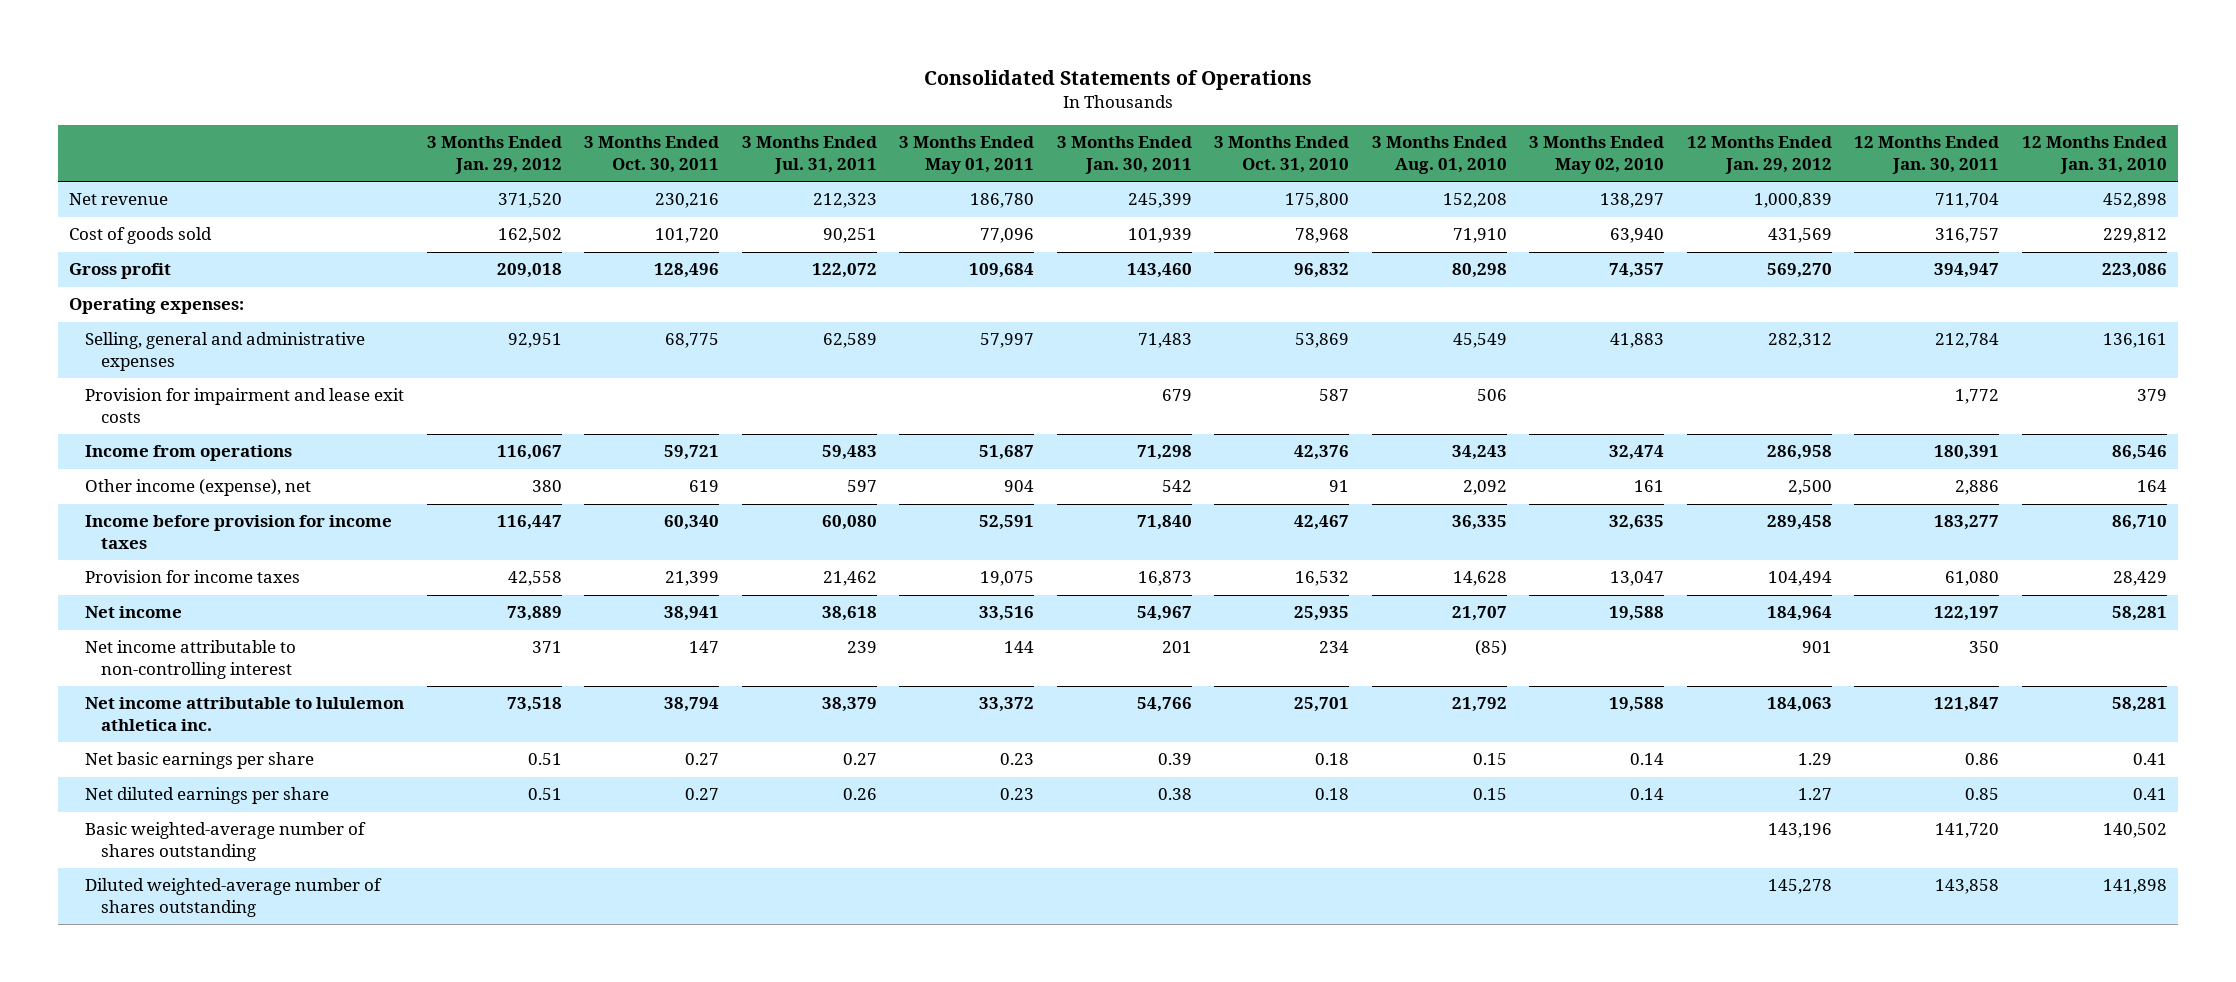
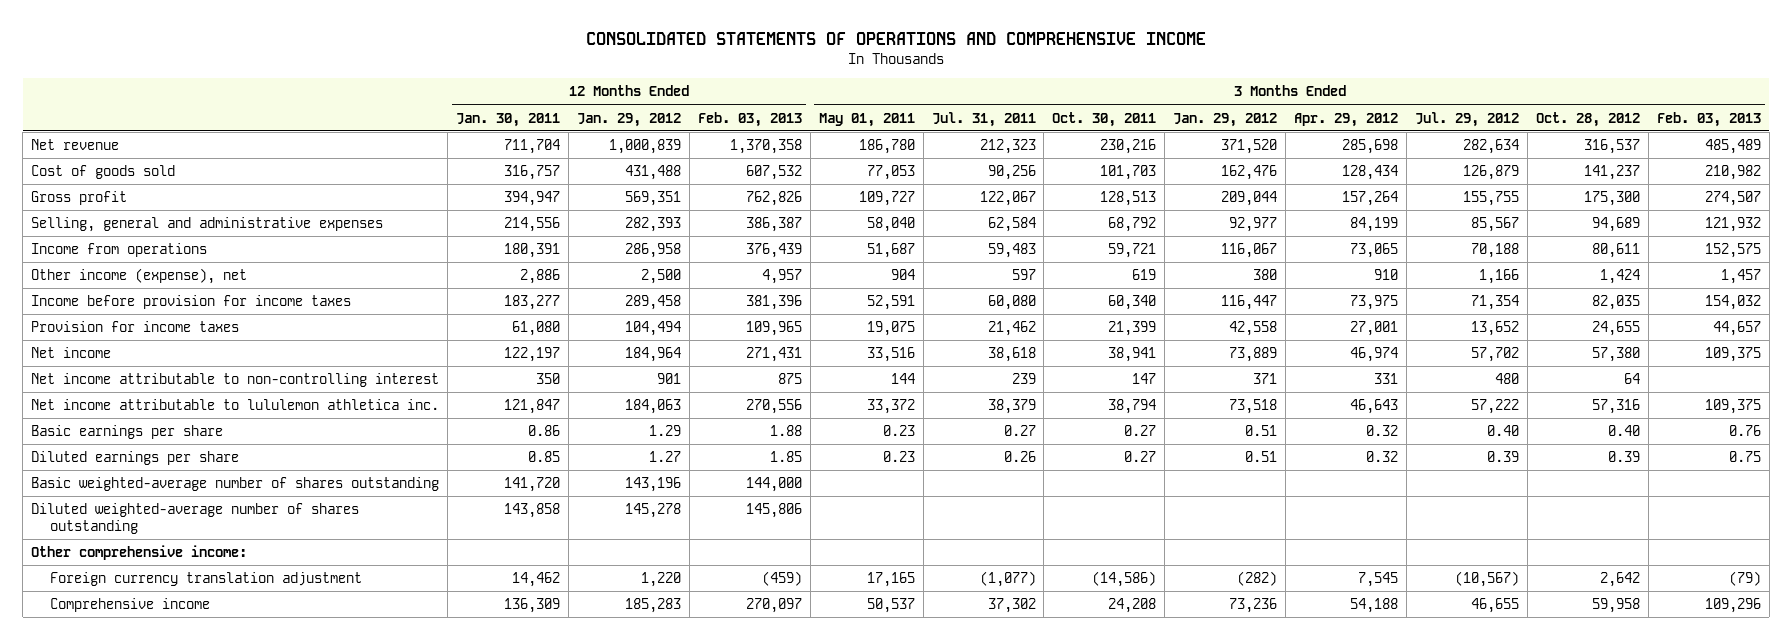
- Consolidated Statements of Operations
+ CONSOLIDATED STATEMENTS OF OPERATIONS AND COMPREHENSIVE INCOME
- | 3 Months Ended Jan. 29, 2012 | 3 Months Ended Oct. 30, 2011 | 3 Months Ended Jul. 31, 2011 | 3 Months Ended May 01, 2011 | 3 Months Ended Jan. 30, 2011 | 3 Months Ended Oct. 31, 2010 | 3 Months Ended Aug. 01, 2010 | 3 Months Ended May 02, 2010 | 12 Months Ended Jan. 29, 2012 | 12 Months Ended Jan. 30, 2011 | 12 Months Ended Jan. 31, 2010
+ | 12 Months Ended Jan. 30, 2011 | 12 Months Ended Jan. 29, 2012 | 12 Months Ended Feb. 03, 2013 | 3 Months Ended May 01, 2011 | 3 Months Ended Jul. 31, 2011 | 3 Months Ended Oct. 30, 2011 | 3 Months Ended Jan. 29, 2012 | 3 Months Ended Apr. 29, 2012 | 3 Months Ended Jul. 29, 2012 | 3 Months Ended Oct. 28, 2012 | 3 Months Ended Feb. 03, 2013
- Cost of goods sold | 162,502 | 101,720 | 90,251 | 77,096 | 101,939 | 78,968 | 71,910 | 63,940 | 431,569 | 316,757 | 229,812
- Gross profit | 209,018 | 128,496 | 122,072 | 109,684 | 143,460 | 96,832 | 80,298 | 74,357 | 569,270 | 394,947 | 223,086
- Operating expenses:
- Selling, general and administrative expenses | 92,951 | 68,775 | 62,589 | 57,997 | 71,483 | 53,869 | 45,549 | 41,883 | 282,312 | 212,784 | 136,161
- Provision for impairment and lease exit costs | | | | | 679 | 587 | 506 | | | 1,772 | 379
+ Cost of goods sold | 316,757 | 431,488 | 607,532 | 77,053 | 90,256 | 101,703 | 162,476 | 128,434 | 126,879 | 141,237 | 210,982
+ Gross profit | 394,947 | 569,351 | 762,826 | 109,727 | 122,067 | 128,513 | 209,044 | 157,264 | 155,755 | 175,300 | 274,507
+ Selling, general and administrative expenses | 214,556 | 282,393 | 386,387 | 58,040 | 62,584 | 68,792 | 92,977 | 84,199 | 85,567 | 94,689 | 121,932
- Net basic earnings per share | 0.51 | 0.27 | 0.27 | 0.23 | 0.39 | 0.18 | 0.15 | 0.14 | 1.29 | 0.86 | 0.41
- Net diluted earnings per share | 0.51 | 0.27 | 0.26 | 0.23 | 0.38 | 0.18 | 0.15 | 0.14 | 1.27 | 0.85 | 0.41
+ Basic earnings per share | 0.86 | 1.29 | 1.88 | 0.23 | 0.27 | 0.27 | 0.51 | 0.32 | 0.40 | 0.40 | 0.76
+ Diluted earnings per share | 0.85 | 1.27 | 1.85 | 0.23 | 0.26 | 0.27 | 0.51 | 0.32 | 0.39 | 0.39 | 0.75
+ Other comprehensive income:
+ Foreign currency translation adjustment | 14,462 | 1,220 | (459) | 17,165 | (1,077) | (14,586) | (282) | 7,545 | (10,567) | 2,642 | (79)
+ Comprehensive income | 136,309 | 185,283 | 270,097 | 50,537 | 37,302 | 24,208 | 73,236 | 54,188 | 46,655 | 59,958 | 109,296

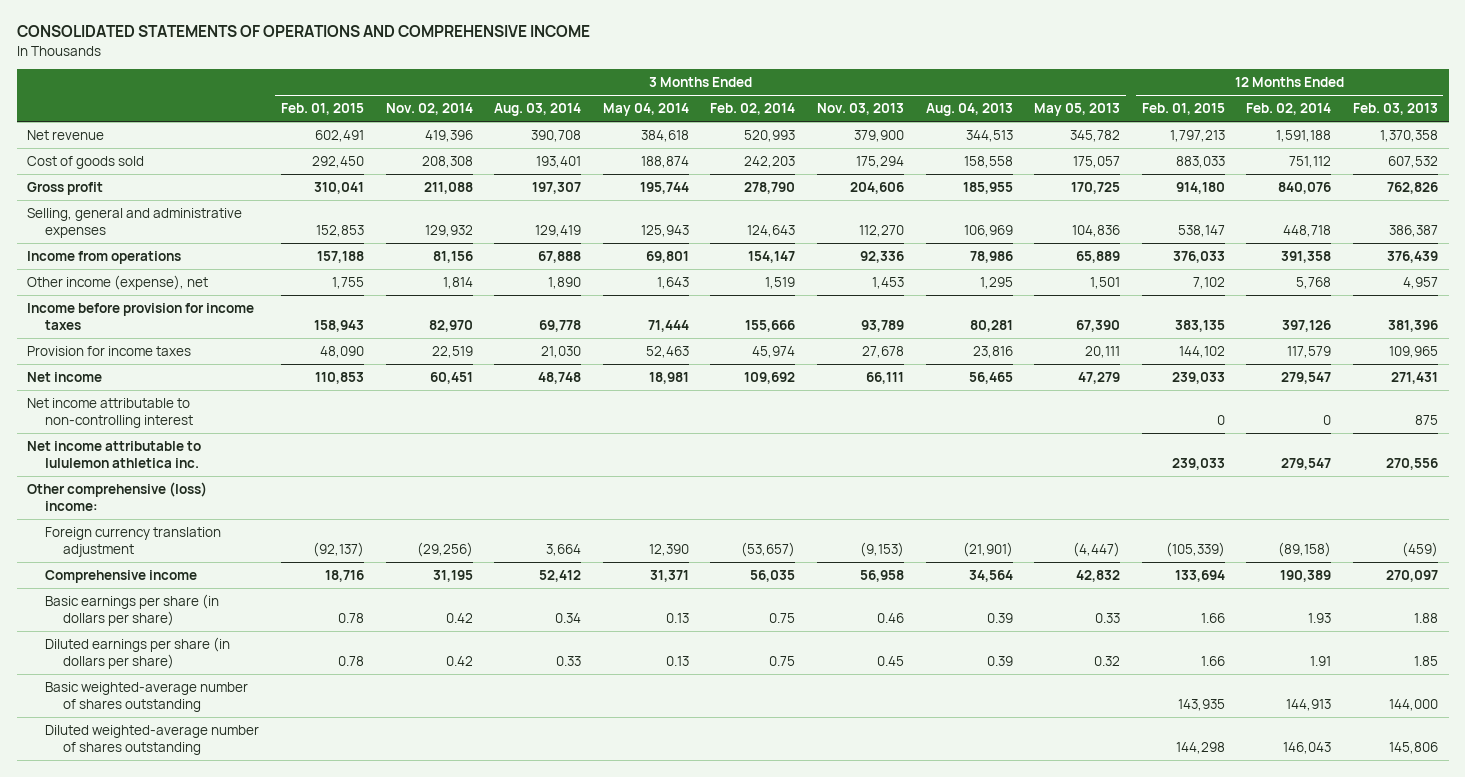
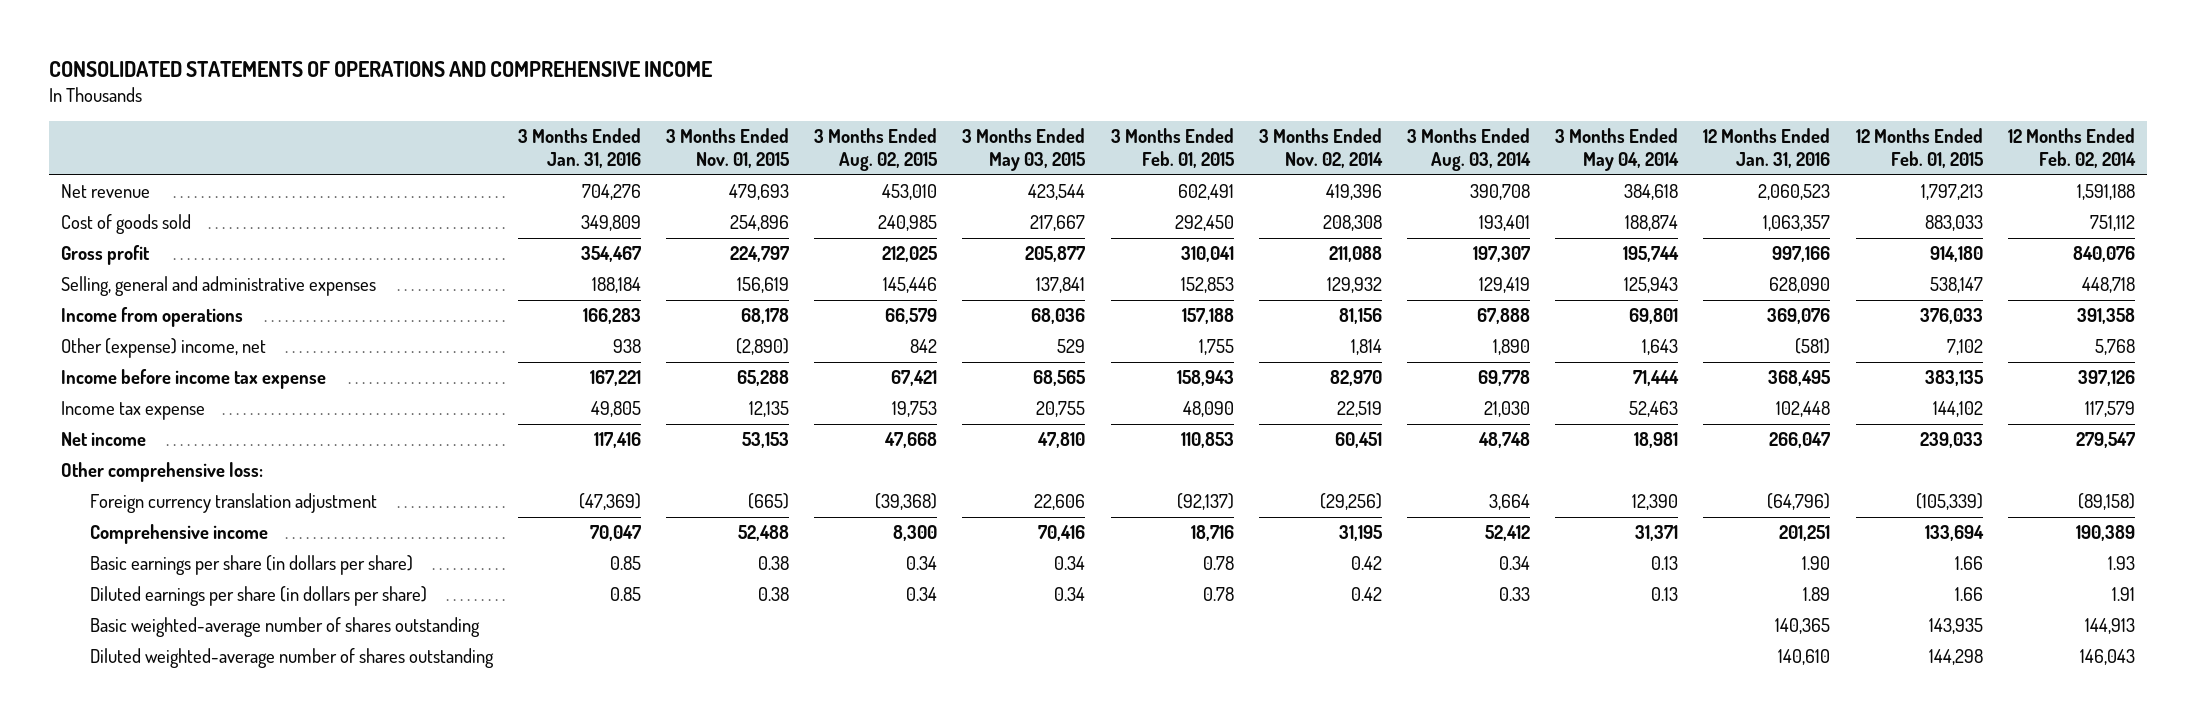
- | 3 Months Ended Feb. 01, 2015 | 3 Months Ended Nov. 02, 2014 | 3 Months Ended Aug. 03, 2014 | 3 Months Ended May 04, 2014 | 3 Months Ended Feb. 02, 2014 | 3 Months Ended Nov. 03, 2013 | 3 Months Ended Aug. 04, 2013 | 3 Months Ended May 05, 2013 | 12 Months Ended Feb. 01, 2015 | 12 Months Ended Feb. 02, 2014 | 12 Months Ended Feb. 03, 2013
+ | 3 Months Ended Jan. 31, 2016 | 3 Months Ended Nov. 01, 2015 | 3 Months Ended Aug. 02, 2015 | 3 Months Ended May 03, 2015 | 3 Months Ended Feb. 01, 2015 | 3 Months Ended Nov. 02, 2014 | 3 Months Ended Aug. 03, 2014 | 3 Months Ended May 04, 2014 | 12 Months Ended Jan. 31, 2016 | 12 Months Ended Feb. 01, 2015 | 12 Months Ended Feb. 02, 2014
- Other income (expense), net | 1,755 | 1,814 | 1,890 | 1,643 | 1,519 | 1,453 | 1,295 | 1,501 | 7,102 | 5,768 | 4,957
- Income before provision for income taxes | 158,943 | 82,970 | 69,778 | 71,444 | 155,666 | 93,789 | 80,281 | 67,390 | 383,135 | 397,126 | 381,396
- Provision for income taxes | 48,090 | 22,519 | 21,030 | 52,463 | 45,974 | 27,678 | 23,816 | 20,111 | 144,102 | 117,579 | 109,965
+ Other (expense) income, net | 938 | (2,890) | 842 | 529 | 1,755 | 1,814 | 1,890 | 1,643 | (581) | 7,102 | 5,768
+ Income before income tax expense | 167,221 | 65,288 | 67,421 | 68,565 | 158,943 | 82,970 | 69,778 | 71,444 | 368,495 | 383,135 | 397,126
+ Income tax expense | 49,805 | 12,135 | 19,753 | 20,755 | 48,090 | 22,519 | 21,030 | 52,463 | 102,448 | 144,102 | 117,579
- Net income attributable to non-controlling interest | | | | | | | | | 0 | 0 | 875
- Net income attributable to lululemon athletica inc. | | | | | | | | | 239,033 | 279,547 | 270,556
- Other comprehensive (loss) income:
+ Other comprehensive loss:

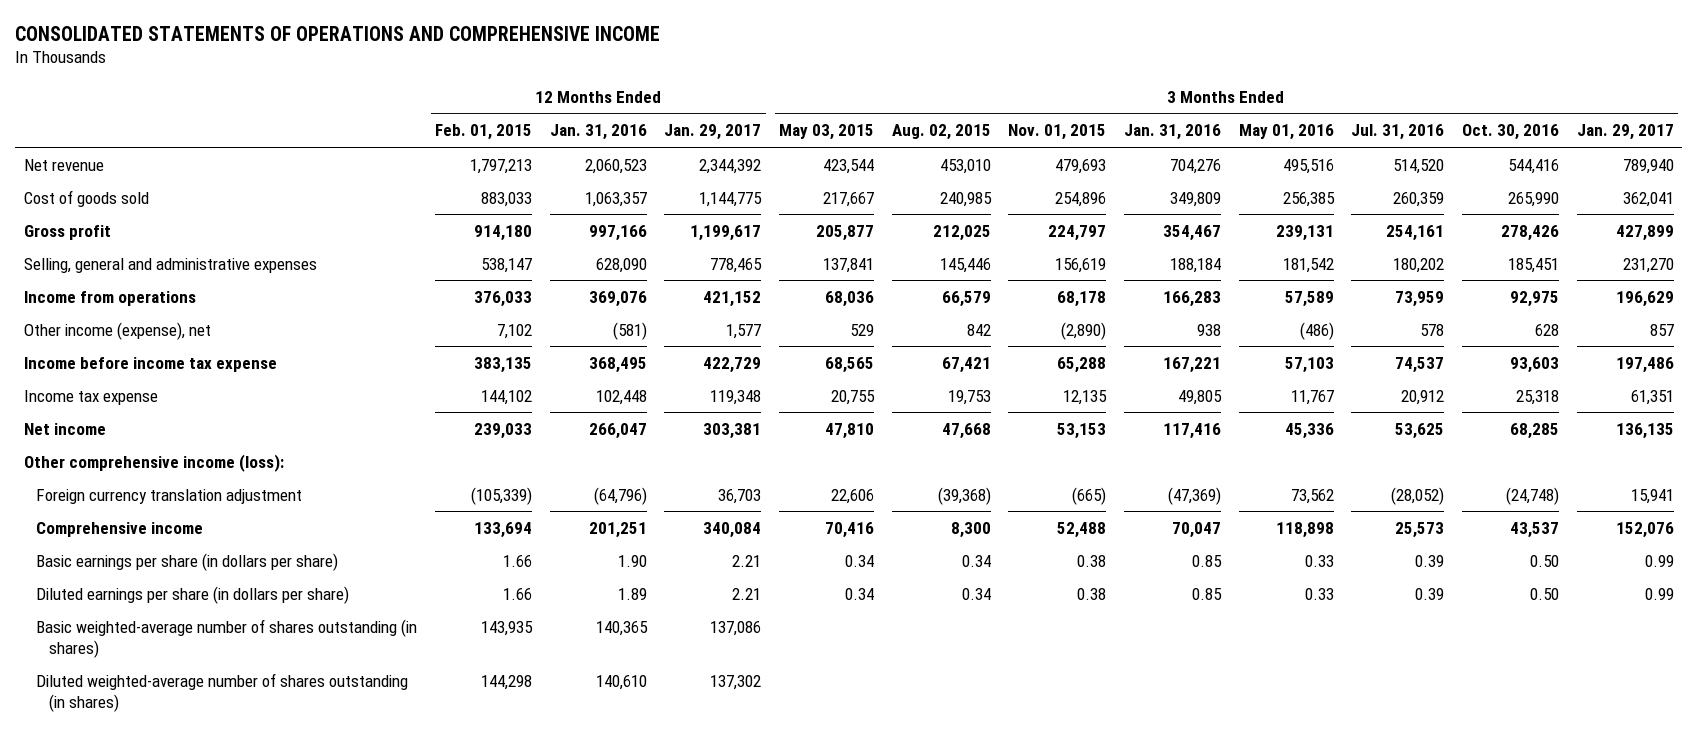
- | 3 Months Ended Jan. 31, 2016 | 3 Months Ended Nov. 01, 2015 | 3 Months Ended Aug. 02, 2015 | 3 Months Ended May 03, 2015 | 3 Months Ended Feb. 01, 2015 | 3 Months Ended Nov. 02, 2014 | 3 Months Ended Aug. 03, 2014 | 3 Months Ended May 04, 2014 | 12 Months Ended Jan. 31, 2016 | 12 Months Ended Feb. 01, 2015 | 12 Months Ended Feb. 02, 2014
+ | 12 Months Ended Feb. 01, 2015 | 12 Months Ended Jan. 31, 2016 | 12 Months Ended Jan. 29, 2017 | 3 Months Ended May 03, 2015 | 3 Months Ended Aug. 02, 2015 | 3 Months Ended Nov. 01, 2015 | 3 Months Ended Jan. 31, 2016 | 3 Months Ended May 01, 2016 | 3 Months Ended Jul. 31, 2016 | 3 Months Ended Oct. 30, 2016 | 3 Months Ended Jan. 29, 2017
- Other (expense) income, net | 938 | (2,890) | 842 | 529 | 1,755 | 1,814 | 1,890 | 1,643 | (581) | 7,102 | 5,768
+ Other income (expense), net | 7,102 | (581) | 1,577 | 529 | 842 | (2,890) | 938 | (486) | 578 | 628 | 857
- Other comprehensive loss:
+ Other comprehensive income (loss):
- Basic weighted-average number of shares outstanding | | | | | | | | | 140,365 | 143,935 | 144,913
- Diluted weighted-average number of shares outstanding | | | | | | | | | 140,610 | 144,298 | 146,043
+ Basic weighted-average number of shares outstanding (in shares) | 143,935 | 140,365 | 137,086 | | | | | | | |
+ Diluted weighted-average number of shares outstanding (in shares) | 144,298 | 140,610 | 137,302 | | | | | | | |

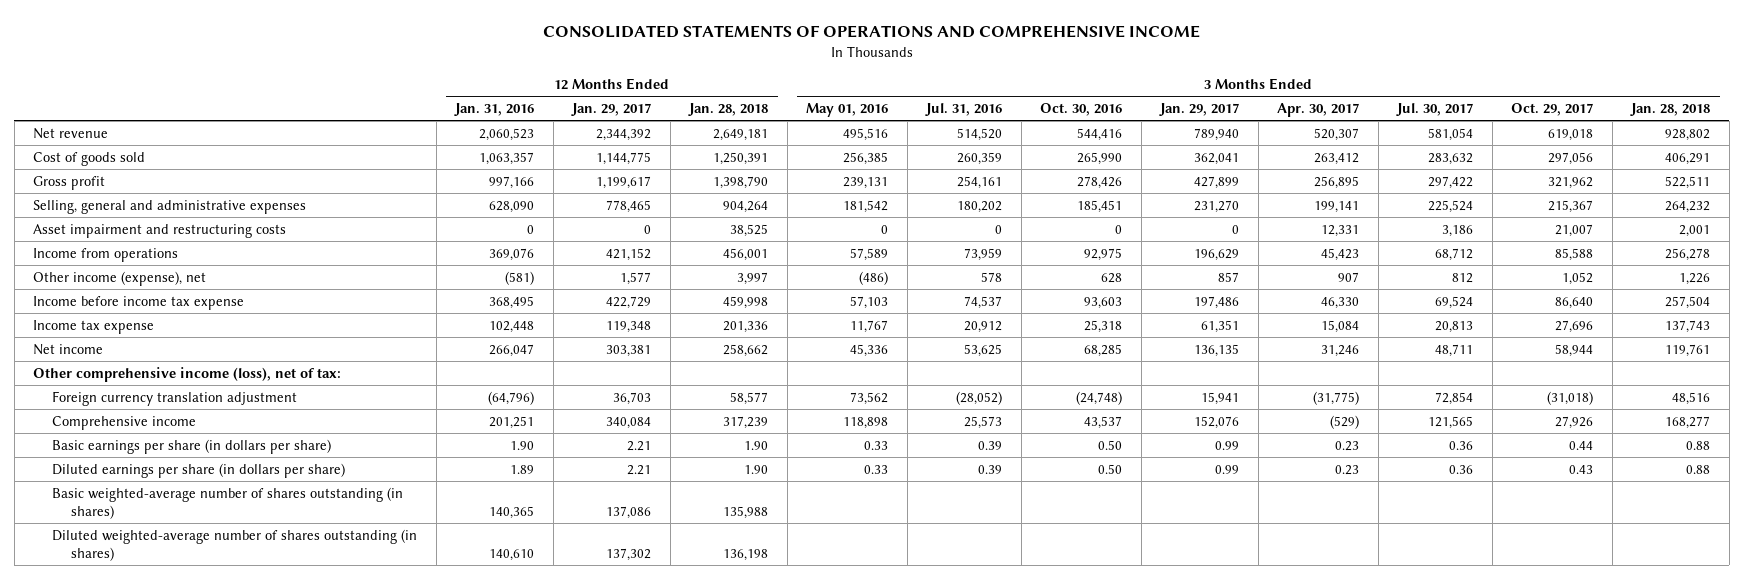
- | 12 Months Ended Feb. 01, 2015 | 12 Months Ended Jan. 31, 2016 | 12 Months Ended Jan. 29, 2017 | 3 Months Ended May 03, 2015 | 3 Months Ended Aug. 02, 2015 | 3 Months Ended Nov. 01, 2015 | 3 Months Ended Jan. 31, 2016 | 3 Months Ended May 01, 2016 | 3 Months Ended Jul. 31, 2016 | 3 Months Ended Oct. 30, 2016 | 3 Months Ended Jan. 29, 2017
+ | 12 Months Ended Jan. 31, 2016 | 12 Months Ended Jan. 29, 2017 | 12 Months Ended Jan. 28, 2018 | 3 Months Ended May 01, 2016 | 3 Months Ended Jul. 31, 2016 | 3 Months Ended Oct. 30, 2016 | 3 Months Ended Jan. 29, 2017 | 3 Months Ended Apr. 30, 2017 | 3 Months Ended Jul. 30, 2017 | 3 Months Ended Oct. 29, 2017 | 3 Months Ended Jan. 28, 2018
+ Asset impairment and restructuring costs | 0 | 0 | 38,525 | 0 | 0 | 0 | 0 | 12,331 | 3,186 | 21,007 | 2,001
- Other comprehensive income (loss):
+ Other comprehensive income (loss), net of tax:

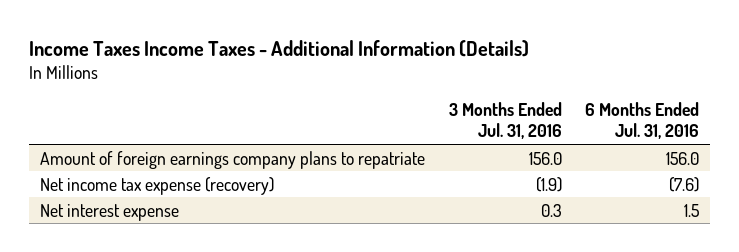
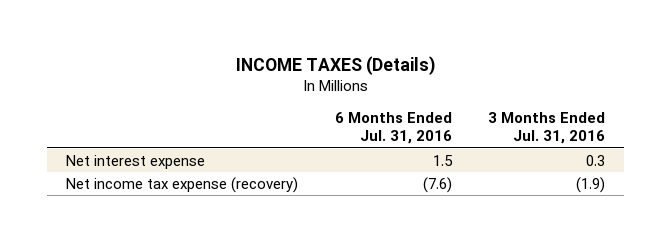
- Income Taxes Income Taxes - Additional Information (Details)
+ INCOME TAXES (Details)
- | 3 Months Ended Jul. 31, 2016 | 6 Months Ended Jul. 31, 2016
+ | 6 Months Ended Jul. 31, 2016 | 3 Months Ended Jul. 31, 2016
- Amount of foreign earnings company plans to repatriate | 156.0 | 156.0
moved down: Net income tax expense (recovery) | (7.6) | (1.9)

